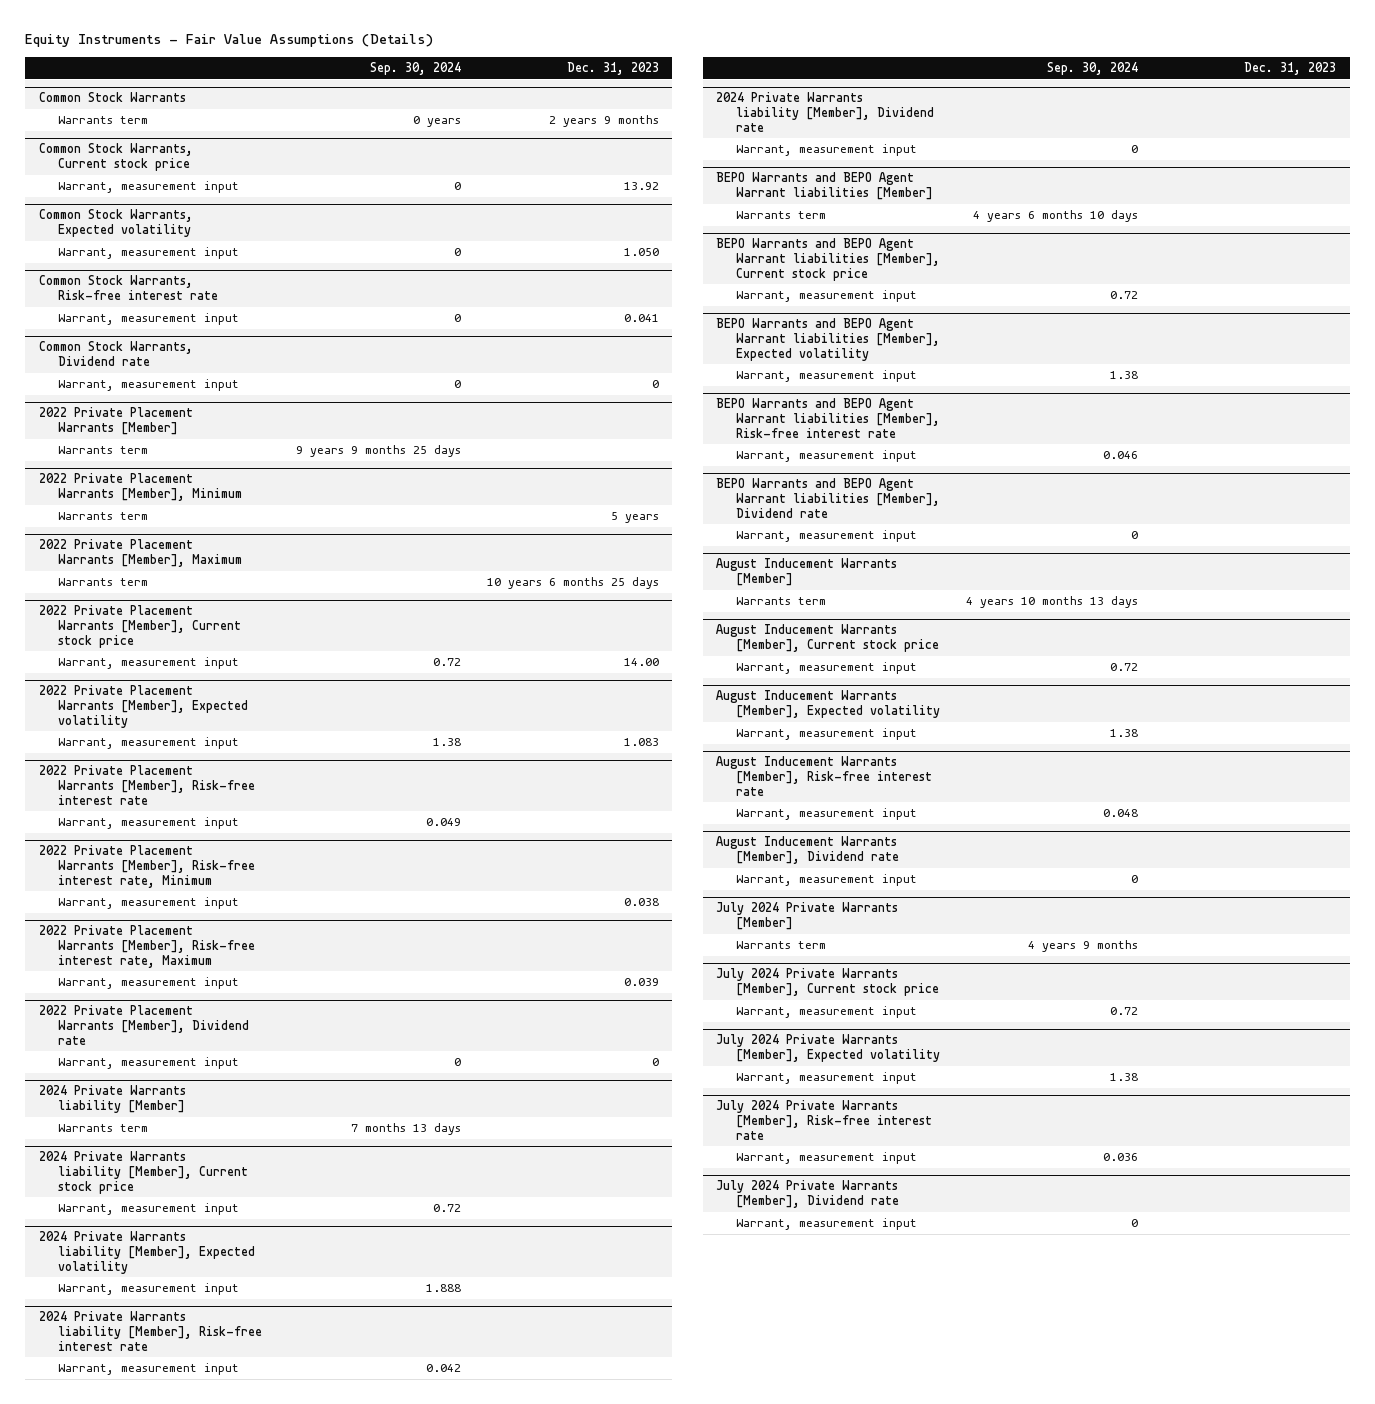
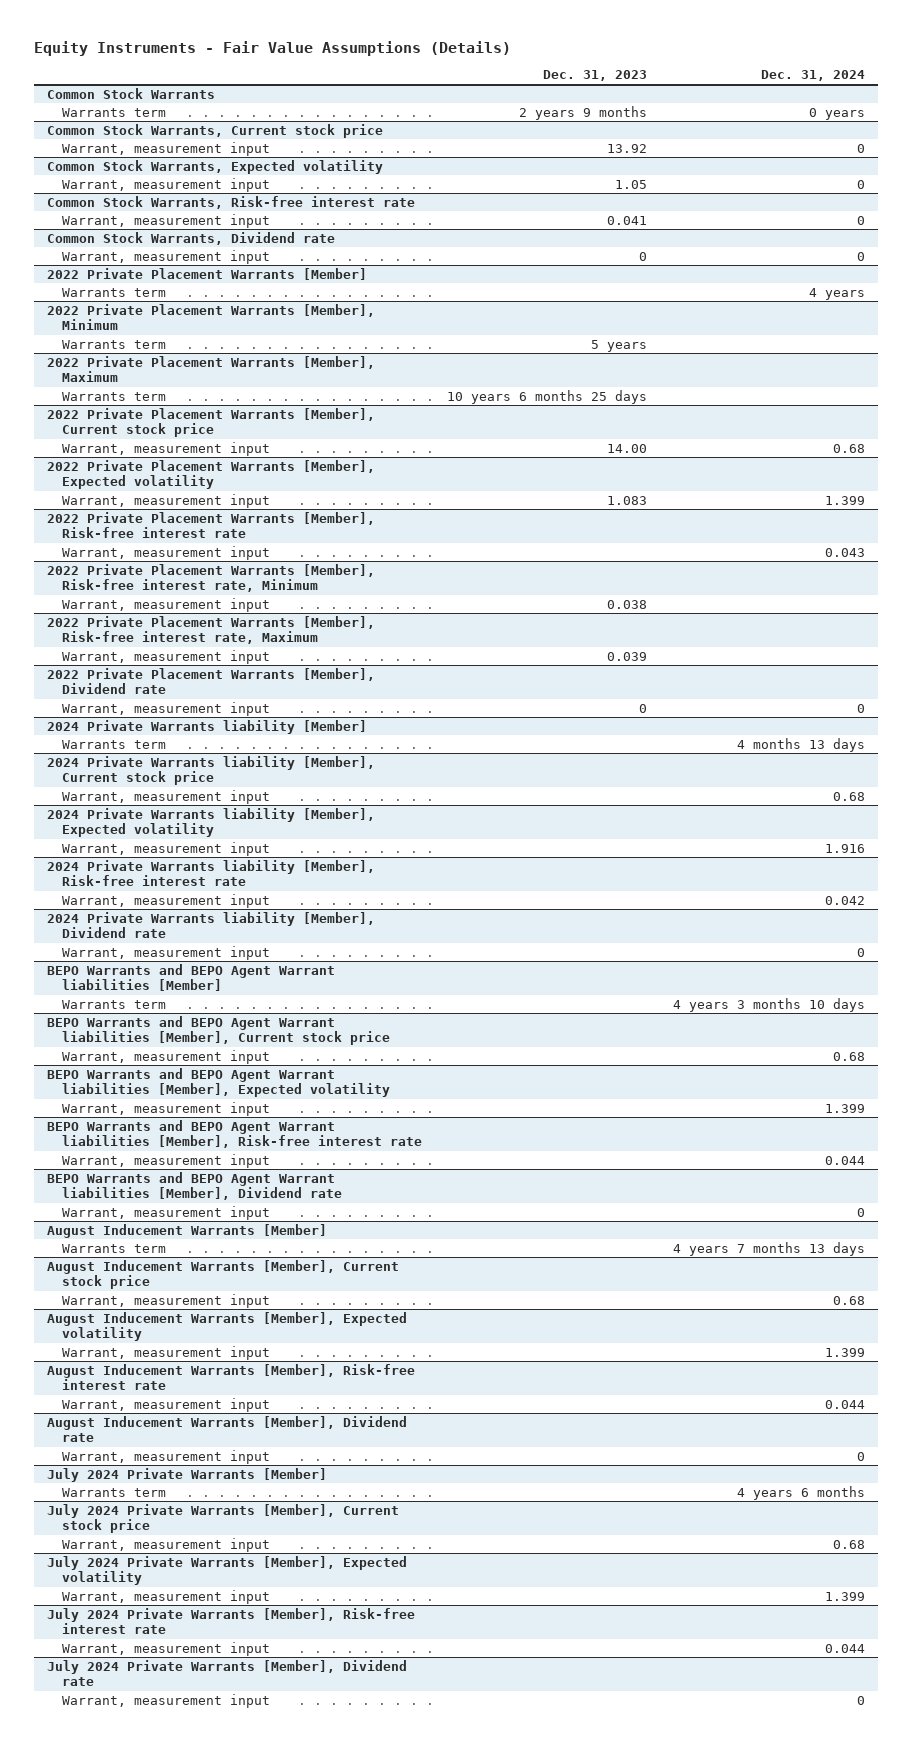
- | Sep. 30, 2024 | Dec. 31, 2023
+ | Dec. 31, 2023 | Dec. 31, 2024
@ Common Stock Warrants, Expected volatility
- Warrant, measurement input | 0 | 1.050
+ Warrant, measurement input | 1.05 | 0

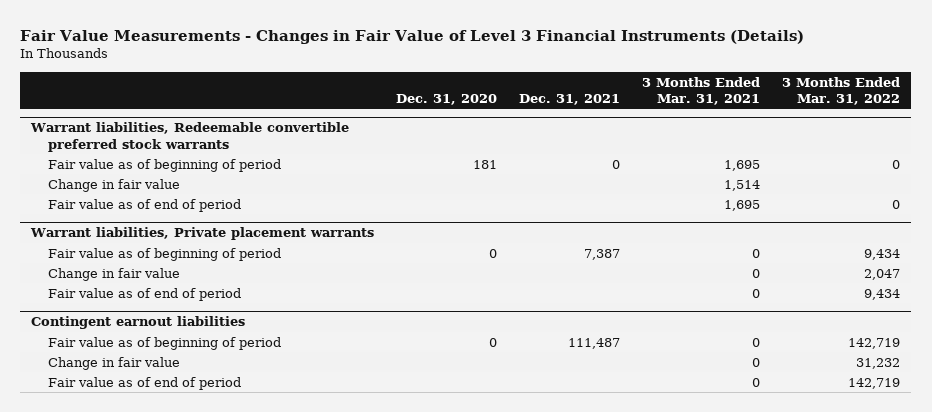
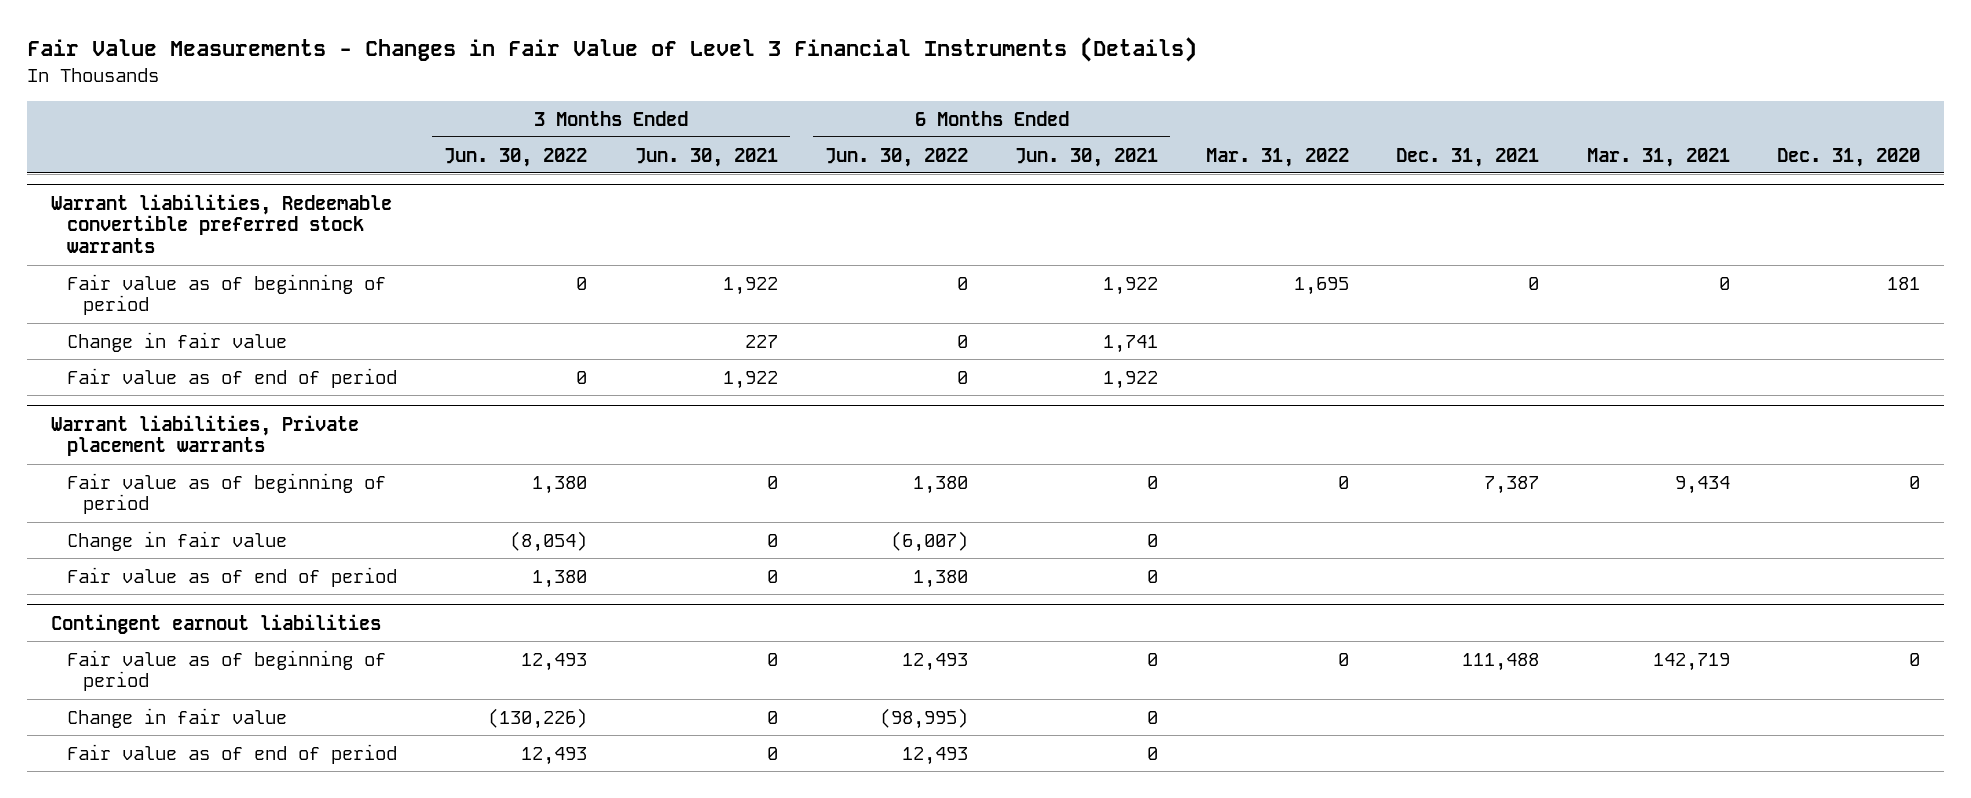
- | Dec. 31, 2020 | Dec. 31, 2021 | 3 Months Ended Mar. 31, 2021 | 3 Months Ended Mar. 31, 2022
+ | 3 Months Ended Jun. 30, 2022 | 3 Months Ended Jun. 30, 2021 | 6 Months Ended Jun. 30, 2022 | 6 Months Ended Jun. 30, 2021 | Mar. 31, 2022 | Dec. 31, 2021 | Mar. 31, 2021 | Dec. 31, 2020
@ Contingent earnout liabilities
- Fair value as of beginning of period | 0 | 111,487 | 0 | 142,719
+ Fair value as of beginning of period | 12,493 | 0 | 12,493 | 0 | 0 | 111,488 | 142,719 | 0

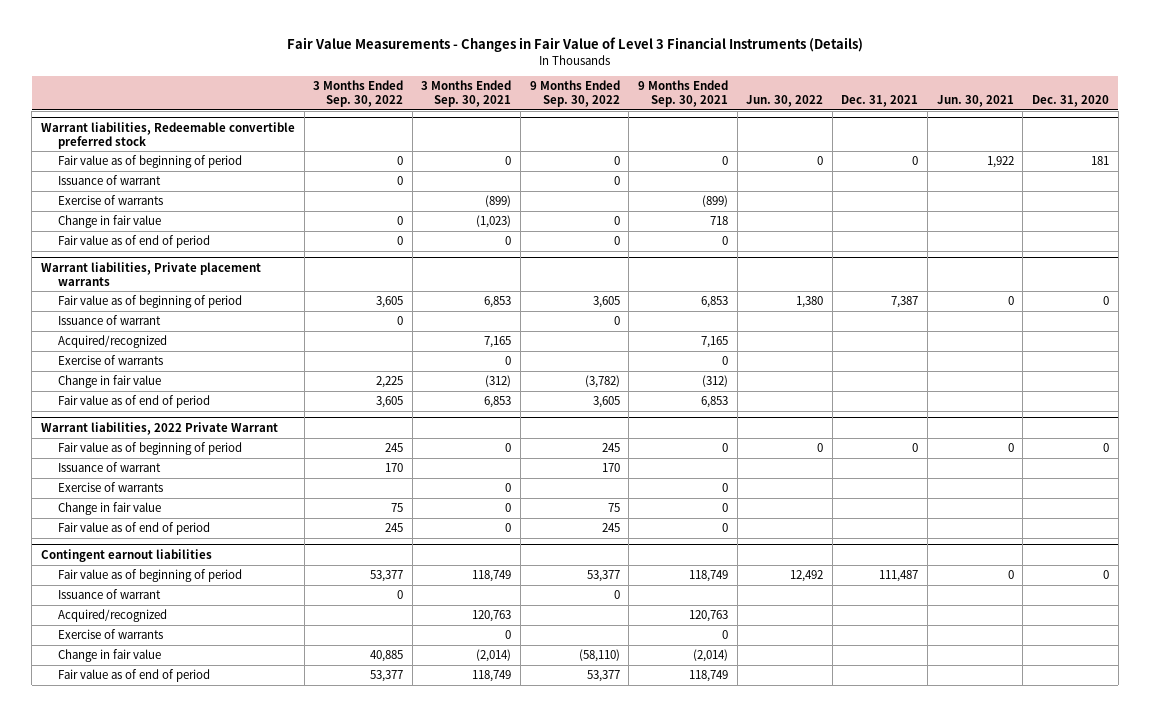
- | 3 Months Ended Jun. 30, 2022 | 3 Months Ended Jun. 30, 2021 | 6 Months Ended Jun. 30, 2022 | 6 Months Ended Jun. 30, 2021 | Mar. 31, 2022 | Dec. 31, 2021 | Mar. 31, 2021 | Dec. 31, 2020
+ | 3 Months Ended Sep. 30, 2022 | 3 Months Ended Sep. 30, 2021 | 9 Months Ended Sep. 30, 2022 | 9 Months Ended Sep. 30, 2021 | Jun. 30, 2022 | Dec. 31, 2021 | Jun. 30, 2021 | Dec. 31, 2020
- Warrant liabilities, Redeemable convertible preferred stock warrants
+ Warrant liabilities, Redeemable convertible preferred stock
+ Issuance of warrant | 0 | | 0 | | | | |
+ Exercise of warrants | | (899) | | (899) | | | |
@ Warrant liabilities, Private placement warrants
+ Issuance of warrant | 0 | | 0 | | | | |
+ Acquired/recognized | | 7,165 | | 7,165 | | | |
+ Exercise of warrants | | 0 | | 0 | | | |
+ Warrant liabilities, 2022 Private Warrant
+ Fair value as of beginning of period | 245 | 0 | 245 | 0 | 0 | 0 | 0 | 0
+ Issuance of warrant | 170 | | 170 | | | | |
+ Exercise of warrants | | 0 | | 0 | | | |
+ Change in fair value | 75 | 0 | 75 | 0 | | | |
+ Fair value as of end of period | 245 | 0 | 245 | 0 | | | |
@ Contingent earnout liabilities
- Fair value as of beginning of period | 12,493 | 0 | 12,493 | 0 | 0 | 111,488 | 142,719 | 0
+ Fair value as of beginning of period | 53,377 | 118,749 | 53,377 | 118,749 | 12,492 | 111,487 | 0 | 0
+ Issuance of warrant | 0 | | 0 | | | | |
+ Acquired/recognized | | 120,763 | | 120,763 | | | |
+ Exercise of warrants | | 0 | | 0 | | | |

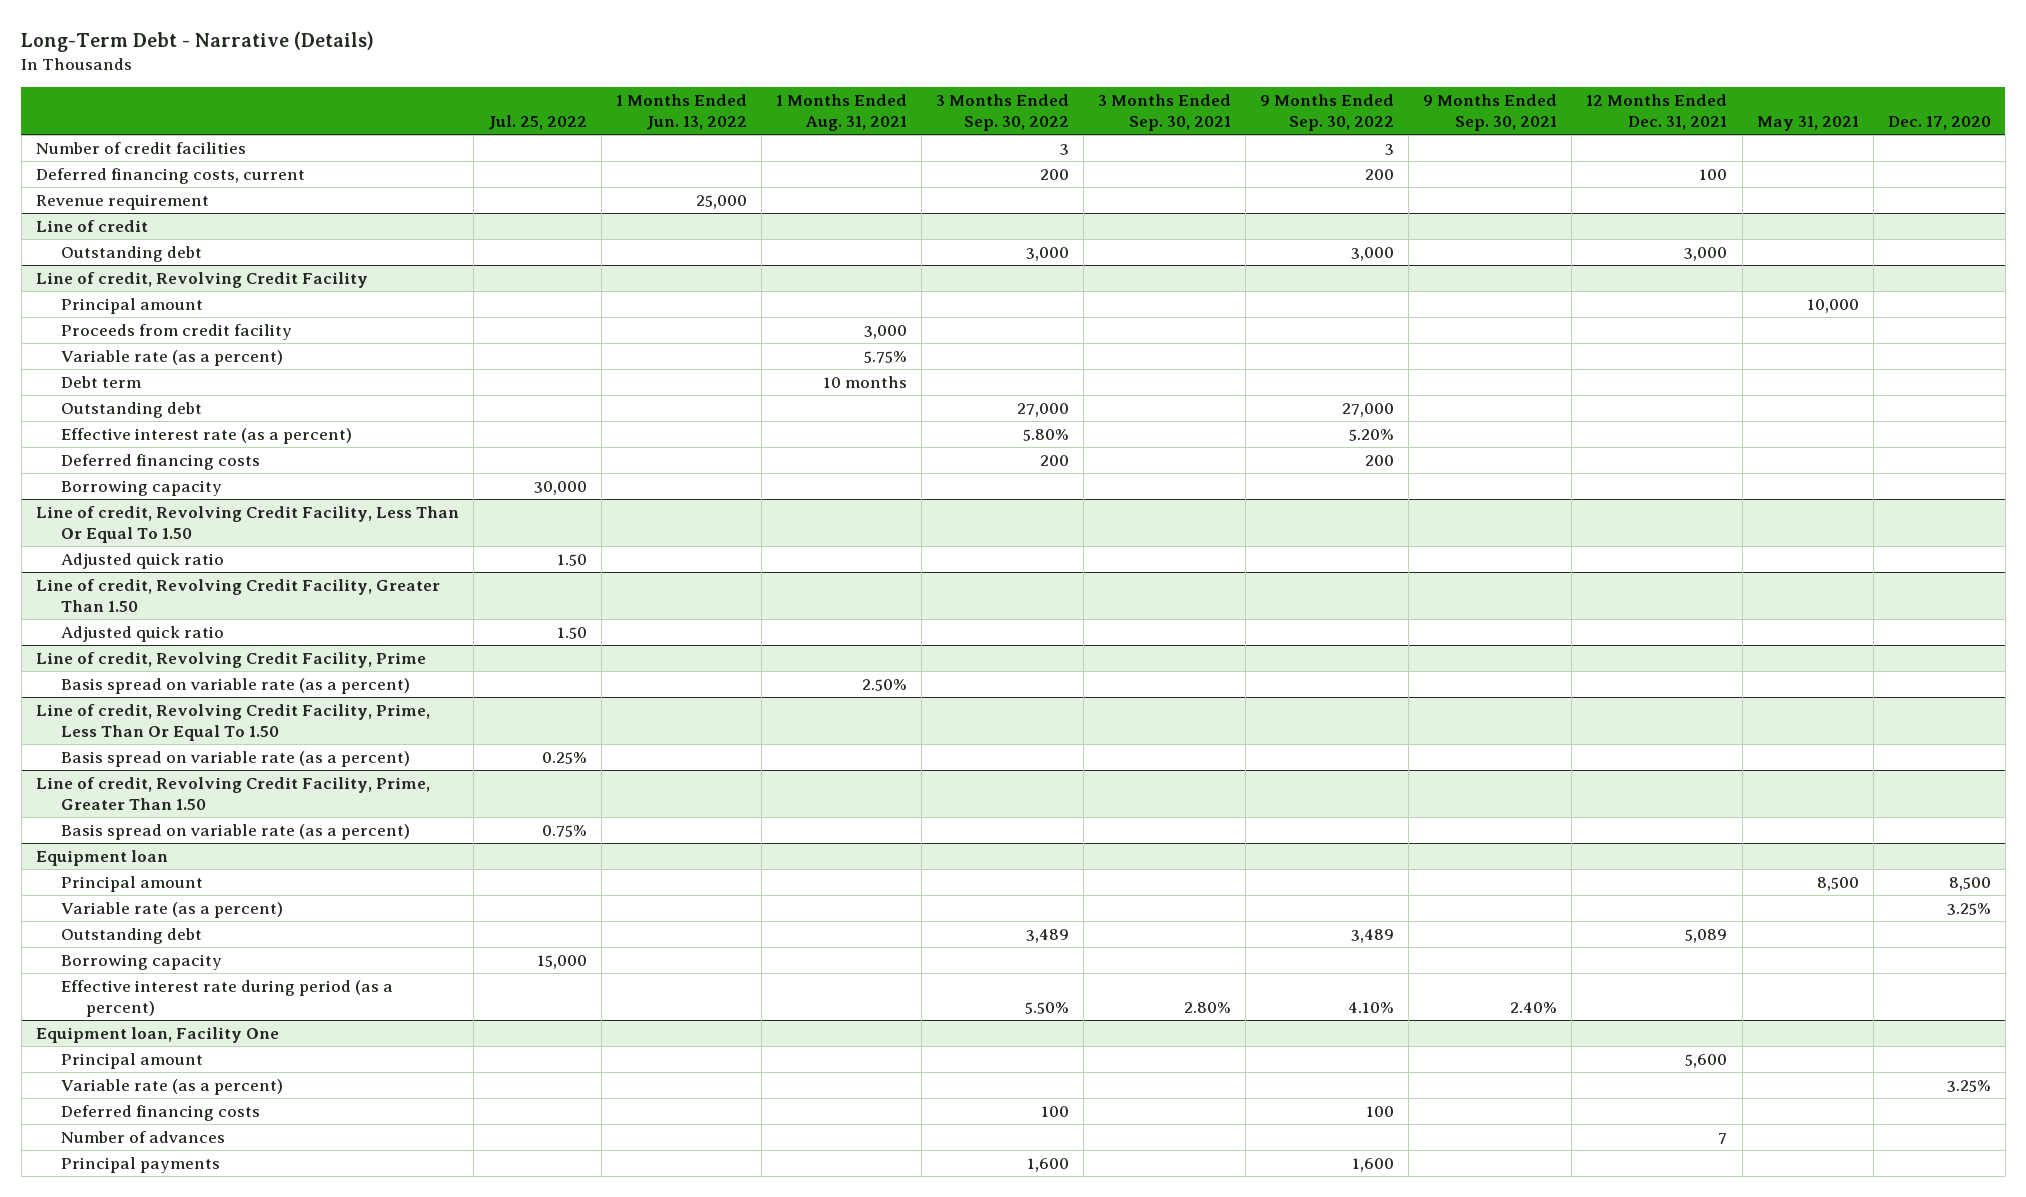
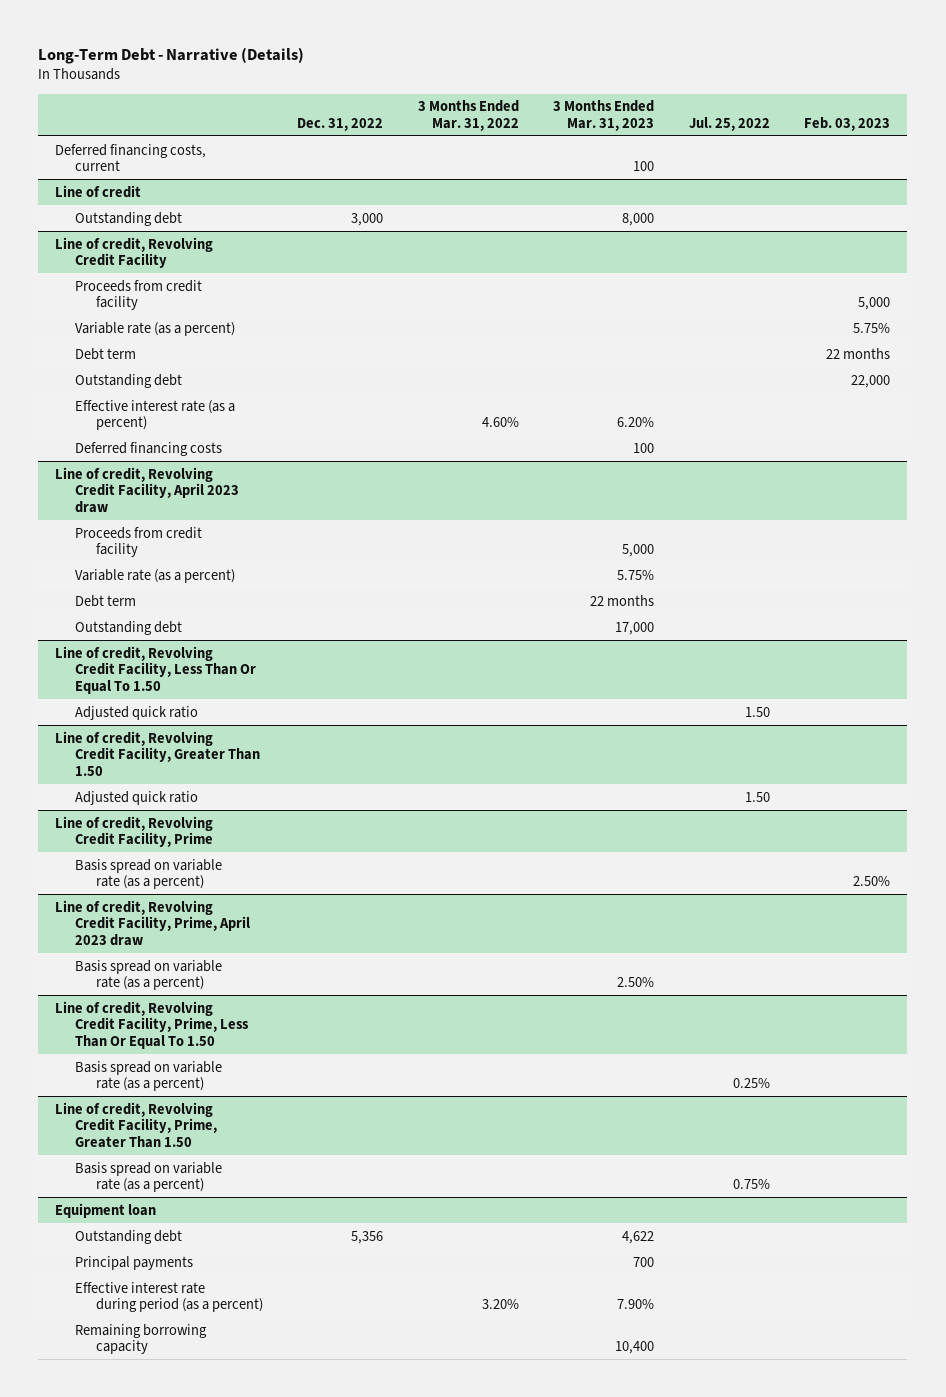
- | Jul. 25, 2022 | 1 Months Ended Jun. 13, 2022 | 1 Months Ended Aug. 31, 2021 | 3 Months Ended Sep. 30, 2022 | 3 Months Ended Sep. 30, 2021 | 9 Months Ended Sep. 30, 2022 | 9 Months Ended Sep. 30, 2021 | 12 Months Ended Dec. 31, 2021 | May 31, 2021 | Dec. 17, 2020
+ | Dec. 31, 2022 | 3 Months Ended Mar. 31, 2022 | 3 Months Ended Mar. 31, 2023 | Jul. 25, 2022 | Feb. 03, 2023
- Number of credit facilities | | | | 3 | | 3 | | | |
- Revenue requirement | | 25,000 | | | | | | | |
@ Line of credit, Revolving Credit Facility
- Principal amount | | | | | | | | | 10,000 |
- Borrowing capacity | 30,000 | | | | | | | | |
+ Line of credit, Revolving Credit Facility, April 2023 draw
+ Proceeds from credit facility | | | 5,000 | |
+ Variable rate (as a percent) | | | 5.75% | |
+ Debt term | | | 22 months | |
+ Outstanding debt | | | 17,000 | |
+ Line of credit, Revolving Credit Facility, Prime, April 2023 draw
+ Basis spread on variable rate (as a percent) | | | 2.50% | |
@ Equipment loan
- Principal amount | | | | | | | | | 8,500 | 8,500
- Variable rate (as a percent) | | | | | | | | | | 3.25%
- Borrowing capacity | 15,000 | | | | | | | | |
+ Principal payments | | | 700 | |
- Equipment loan, Facility One
- Principal amount | | | | | | | | 5,600 | |
- Variable rate (as a percent) | | | | | | | | | | 3.25%
- Deferred financing costs | | | | 100 | | 100 | | | |
- Number of advances | | | | | | | | 7 | |
- Principal payments | | | | 1,600 | | 1,600 | | | |
@ Equipment loan
+ Remaining borrowing capacity | | | 10,400 | |

